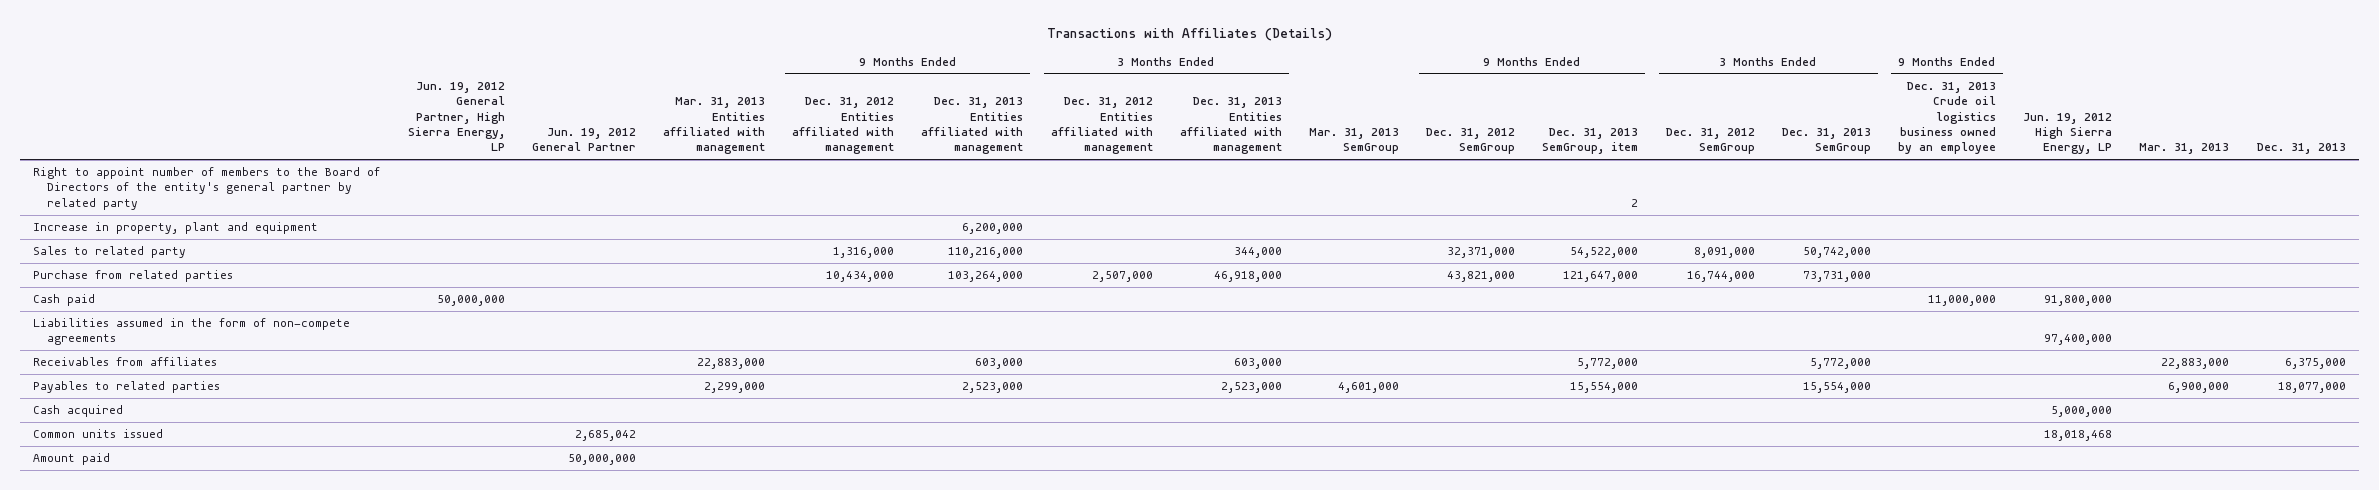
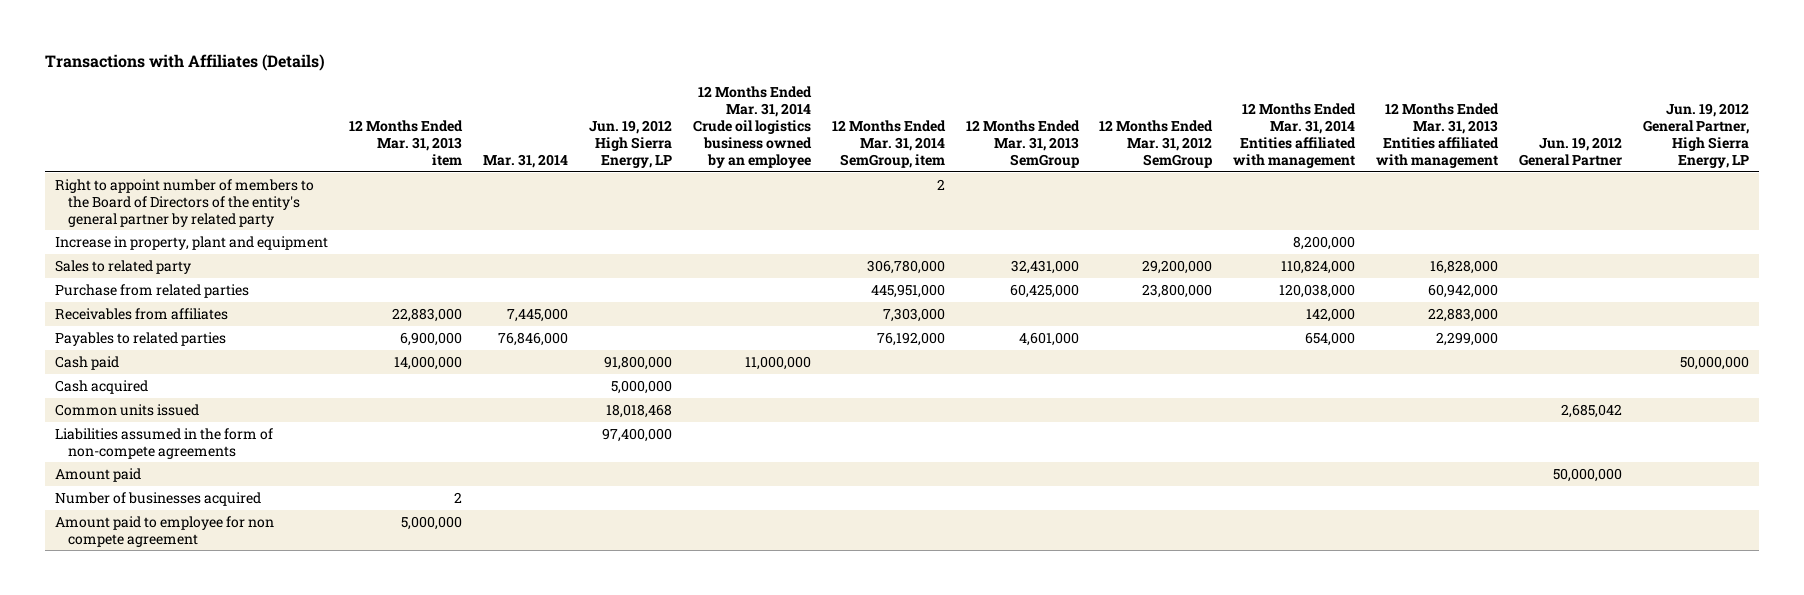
- | Jun. 19, 2012 General Partner, High Sierra Energy, LP | Jun. 19, 2012 General Partner | Mar. 31, 2013 Entities affiliated with management | 9 Months Ended Dec. 31, 2012 Entities affiliated with management | 9 Months Ended Dec. 31, 2013 Entities affiliated with management | 3 Months Ended Dec. 31, 2012 Entities affiliated with management | 3 Months Ended Dec. 31, 2013 Entities affiliated with management | Mar. 31, 2013 SemGroup | 9 Months Ended Dec. 31, 2012 SemGroup | 9 Months Ended Dec. 31, 2013 SemGroup, item | 3 Months Ended Dec. 31, 2012 SemGroup | 3 Months Ended Dec. 31, 2013 SemGroup | 9 Months Ended Dec. 31, 2013 Crude oil logistics business owned by an employee | Jun. 19, 2012 High Sierra Energy, LP | Mar. 31, 2013 | Dec. 31, 2013
+ | 12 Months Ended Mar. 31, 2013 item | Mar. 31, 2014 | Jun. 19, 2012 High Sierra Energy, LP | 12 Months Ended Mar. 31, 2014 Crude oil logistics business owned by an employee | 12 Months Ended Mar. 31, 2014 SemGroup, item | 12 Months Ended Mar. 31, 2013 SemGroup | 12 Months Ended Mar. 31, 2012 SemGroup | 12 Months Ended Mar. 31, 2014 Entities affiliated with management | 12 Months Ended Mar. 31, 2013 Entities affiliated with management | Jun. 19, 2012 General Partner | Jun. 19, 2012 General Partner, High Sierra Energy, LP
moved down: Cash paid | 14,000,000 | | 91,800,000 | 11,000,000 | | | | | | | 50,000,000
moved down: Liabilities assumed in the form of non-compete agreements | | | 97,400,000 | | | | | | | |
+ Number of businesses acquired | 2 | | | | | | | | | |
+ Amount paid to employee for non compete agreement | 5,000,000 | | | | | | | | | |

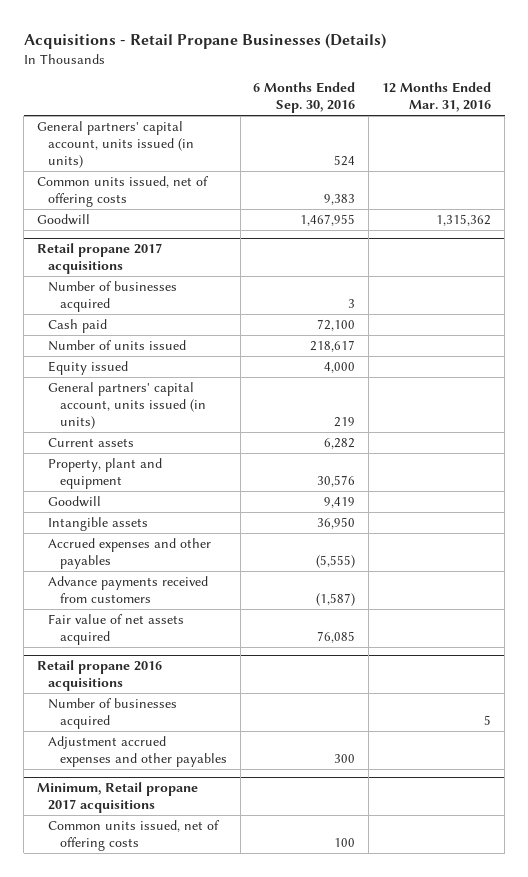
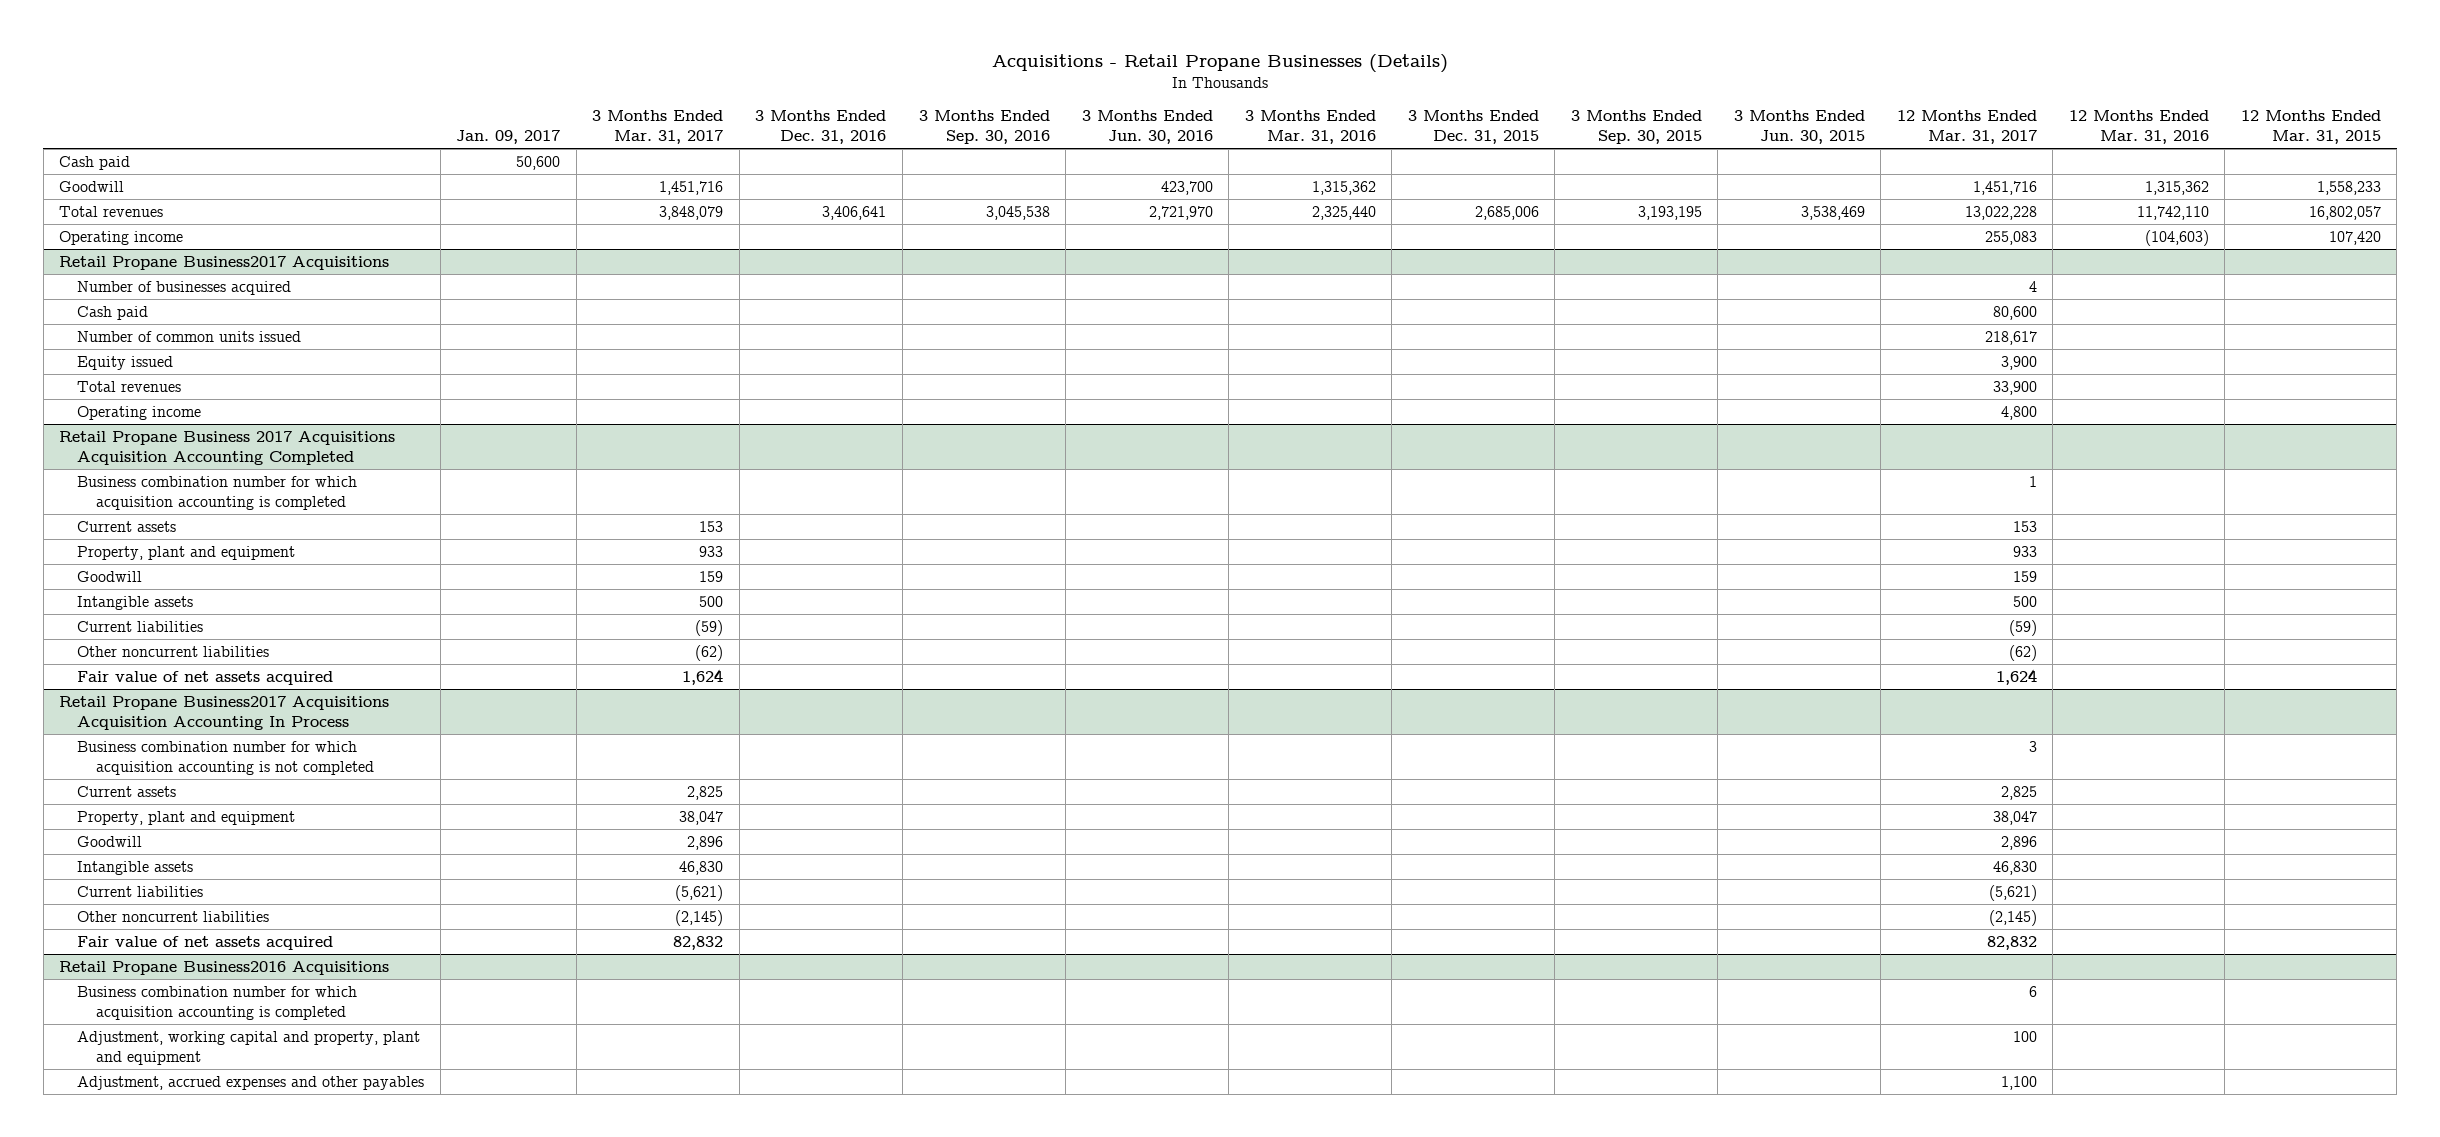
- | 6 Months Ended Sep. 30, 2016 | 12 Months Ended Mar. 31, 2016
+ | Jan. 09, 2017 | 3 Months Ended Mar. 31, 2017 | 3 Months Ended Dec. 31, 2016 | 3 Months Ended Sep. 30, 2016 | 3 Months Ended Jun. 30, 2016 | 3 Months Ended Mar. 31, 2016 | 3 Months Ended Dec. 31, 2015 | 3 Months Ended Sep. 30, 2015 | 3 Months Ended Jun. 30, 2015 | 12 Months Ended Mar. 31, 2017 | 12 Months Ended Mar. 31, 2016 | 12 Months Ended Mar. 31, 2015
- General partners' capital account, units issued (in units) | 524 |
- Common units issued, net of offering costs | 9,383 |
+ Cash paid | 50,600 | | | | | | | | | | |
- Retail propane 2017 acquisitions
+ Total revenues | | 3,848,079 | 3,406,641 | 3,045,538 | 2,721,970 | 2,325,440 | 2,685,006 | 3,193,195 | 3,538,469 | 13,022,228 | 11,742,110 | 16,802,057
+ Operating income | | | | | | | | | | 255,083 | (104,603) | 107,420
+ Retail Propane Business2017 Acquisitions
- Number of units issued | 218,617 |
+ Number of common units issued | | | | | | | | | | 218,617 | |
- General partners' capital account, units issued (in units) | 219 |
- Current assets | 6,282 |
- Property, plant and equipment | 30,576 |
- Goodwill | 9,419 |
- Intangible assets | 36,950 |
- Accrued expenses and other payables | (5,555) |
- Advance payments received from customers | (1,587) |
- Fair value of net assets acquired | 76,085 |
- Retail propane 2016 acquisitions
- Number of businesses acquired | | 5
- Adjustment accrued expenses and other payables | 300 |
- Minimum, Retail propane 2017 acquisitions
- Common units issued, net of offering costs | 100 |
+ Total revenues | | | | | | | | | | 33,900 | |
+ Operating income | | | | | | | | | | 4,800 | |
+ Retail Propane Business 2017 Acquisitions Acquisition Accounting Completed
+ Business combination number for which acquisition accounting is completed | | | | | | | | | | 1 | |
+ Current assets | | 153 | | | | | | | | 153 | |
+ Property, plant and equipment | | 933 | | | | | | | | 933 | |
+ Goodwill | | 159 | | | | | | | | 159 | |
+ Intangible assets | | 500 | | | | | | | | 500 | |
+ Current liabilities | | (59) | | | | | | | | (59) | |
+ Other noncurrent liabilities | | (62) | | | | | | | | (62) | |
+ Fair value of net assets acquired | | 1,624 | | | | | | | | 1,624 | |
+ Retail Propane Business2017 Acquisitions Acquisition Accounting In Process
+ Business combination number for which acquisition accounting is not completed | | | | | | | | | | 3 | |
+ Current assets | | 2,825 | | | | | | | | 2,825 | |
+ Property, plant and equipment | | 38,047 | | | | | | | | 38,047 | |
+ Goodwill | | 2,896 | | | | | | | | 2,896 | |
+ Intangible assets | | 46,830 | | | | | | | | 46,830 | |
+ Current liabilities | | (5,621) | | | | | | | | (5,621) | |
+ Other noncurrent liabilities | | (2,145) | | | | | | | | (2,145) | |
+ Fair value of net assets acquired | | 82,832 | | | | | | | | 82,832 | |
+ Retail Propane Business2016 Acquisitions
+ Business combination number for which acquisition accounting is completed | | | | | | | | | | 6 | |
+ Adjustment, working capital and property, plant and equipment | | | | | | | | | | 100 | |
+ Adjustment, accrued expenses and other payables | | | | | | | | | | 1,100 | |

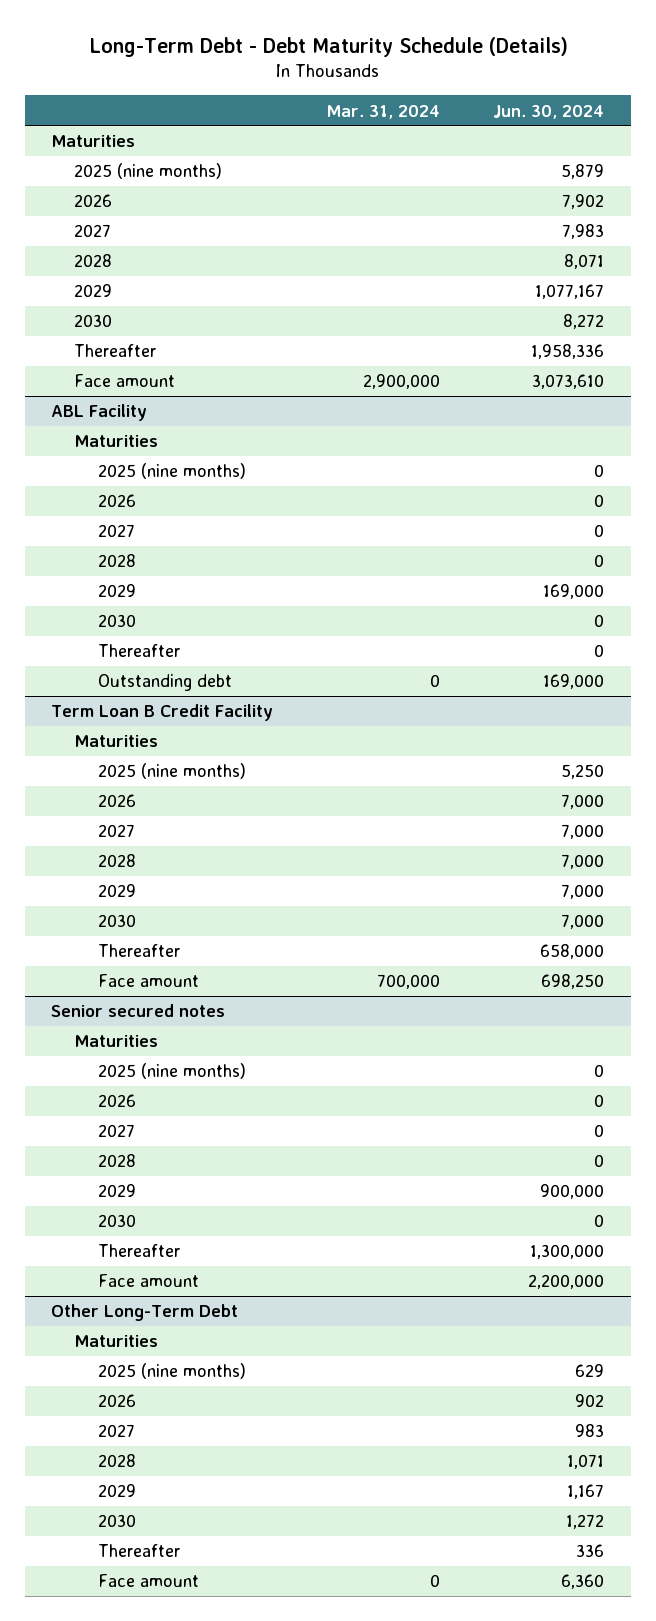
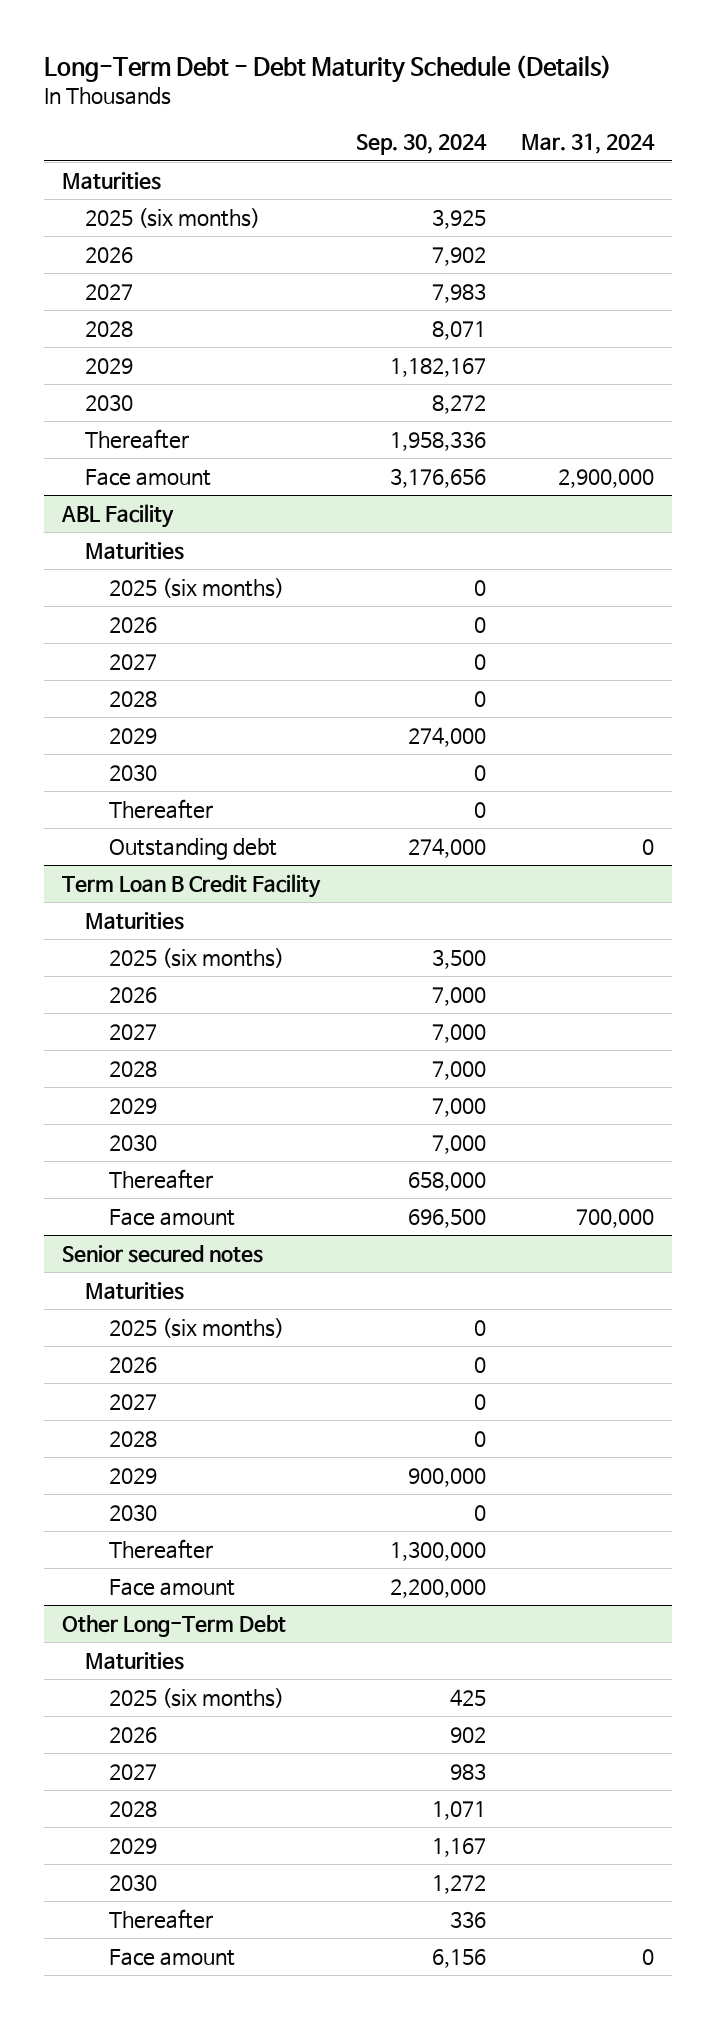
- | Mar. 31, 2024 | Jun. 30, 2024
+ | Sep. 30, 2024 | Mar. 31, 2024
- 2025 (nine months) | | 5,879
+ 2025 (six months) | 3,925 |
@ ABL Facility
- 2025 (nine months) | | 0
+ 2025 (six months) | 0 |
@ Term Loan B Credit Facility
- 2025 (nine months) | | 5,250
+ 2025 (six months) | 3,500 |
@ Senior secured notes
- 2025 (nine months) | | 0
+ 2025 (six months) | 0 |
@ Other Long-Term Debt
- 2025 (nine months) | | 629
+ 2025 (six months) | 425 |

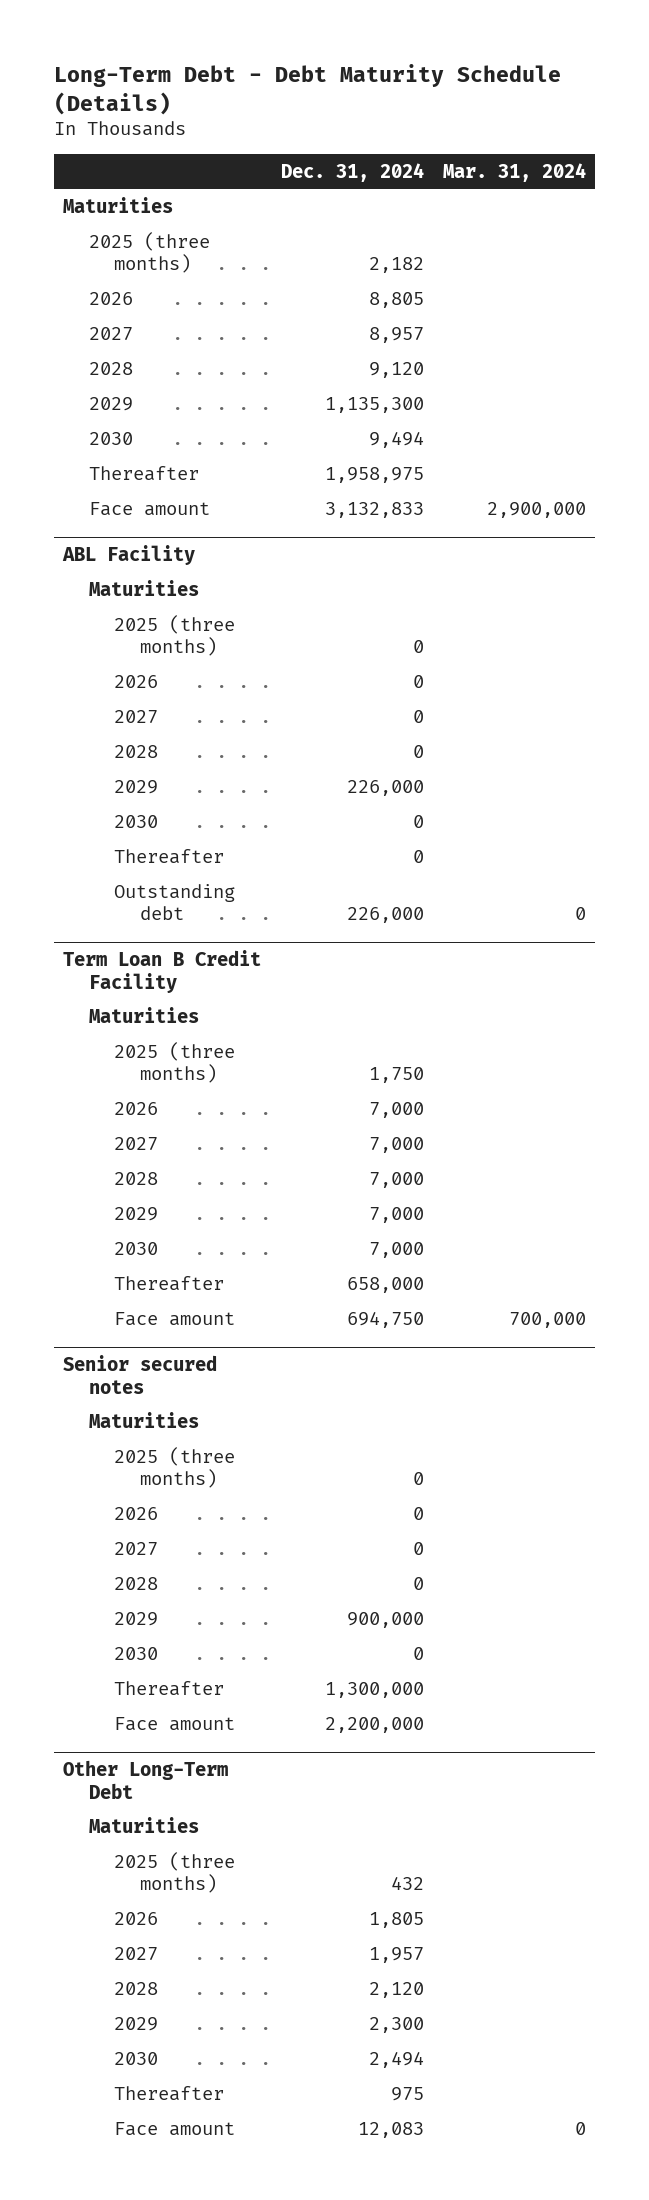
- | Sep. 30, 2024 | Mar. 31, 2024
+ | Dec. 31, 2024 | Mar. 31, 2024
- 2025 (six months) | 3,925 |
+ 2025 (three months) | 2,182 |
@ ABL Facility
- 2025 (six months) | 0 |
+ 2025 (three months) | 0 |
@ Term Loan B Credit Facility
- 2025 (six months) | 3,500 |
+ 2025 (three months) | 1,750 |
@ Senior secured notes
- 2025 (six months) | 0 |
+ 2025 (three months) | 0 |
@ Other Long-Term Debt
- 2025 (six months) | 425 |
+ 2025 (three months) | 432 |

